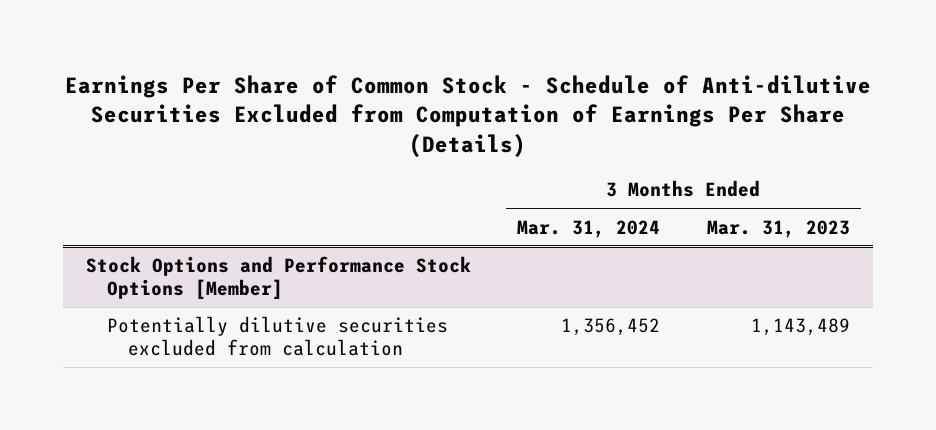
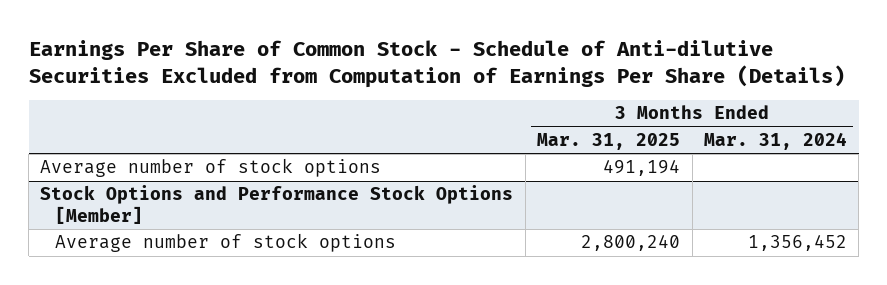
- | 3 Months Ended Mar. 31, 2024 | 3 Months Ended Mar. 31, 2023
+ | 3 Months Ended Mar. 31, 2025 | 3 Months Ended Mar. 31, 2024
+ Average number of stock options | 491,194 |
@ Stock Options and Performance Stock Options [Member]
- Potentially dilutive securities excluded from calculation | 1,356,452 | 1,143,489
+ Average number of stock options | 2,800,240 | 1,356,452

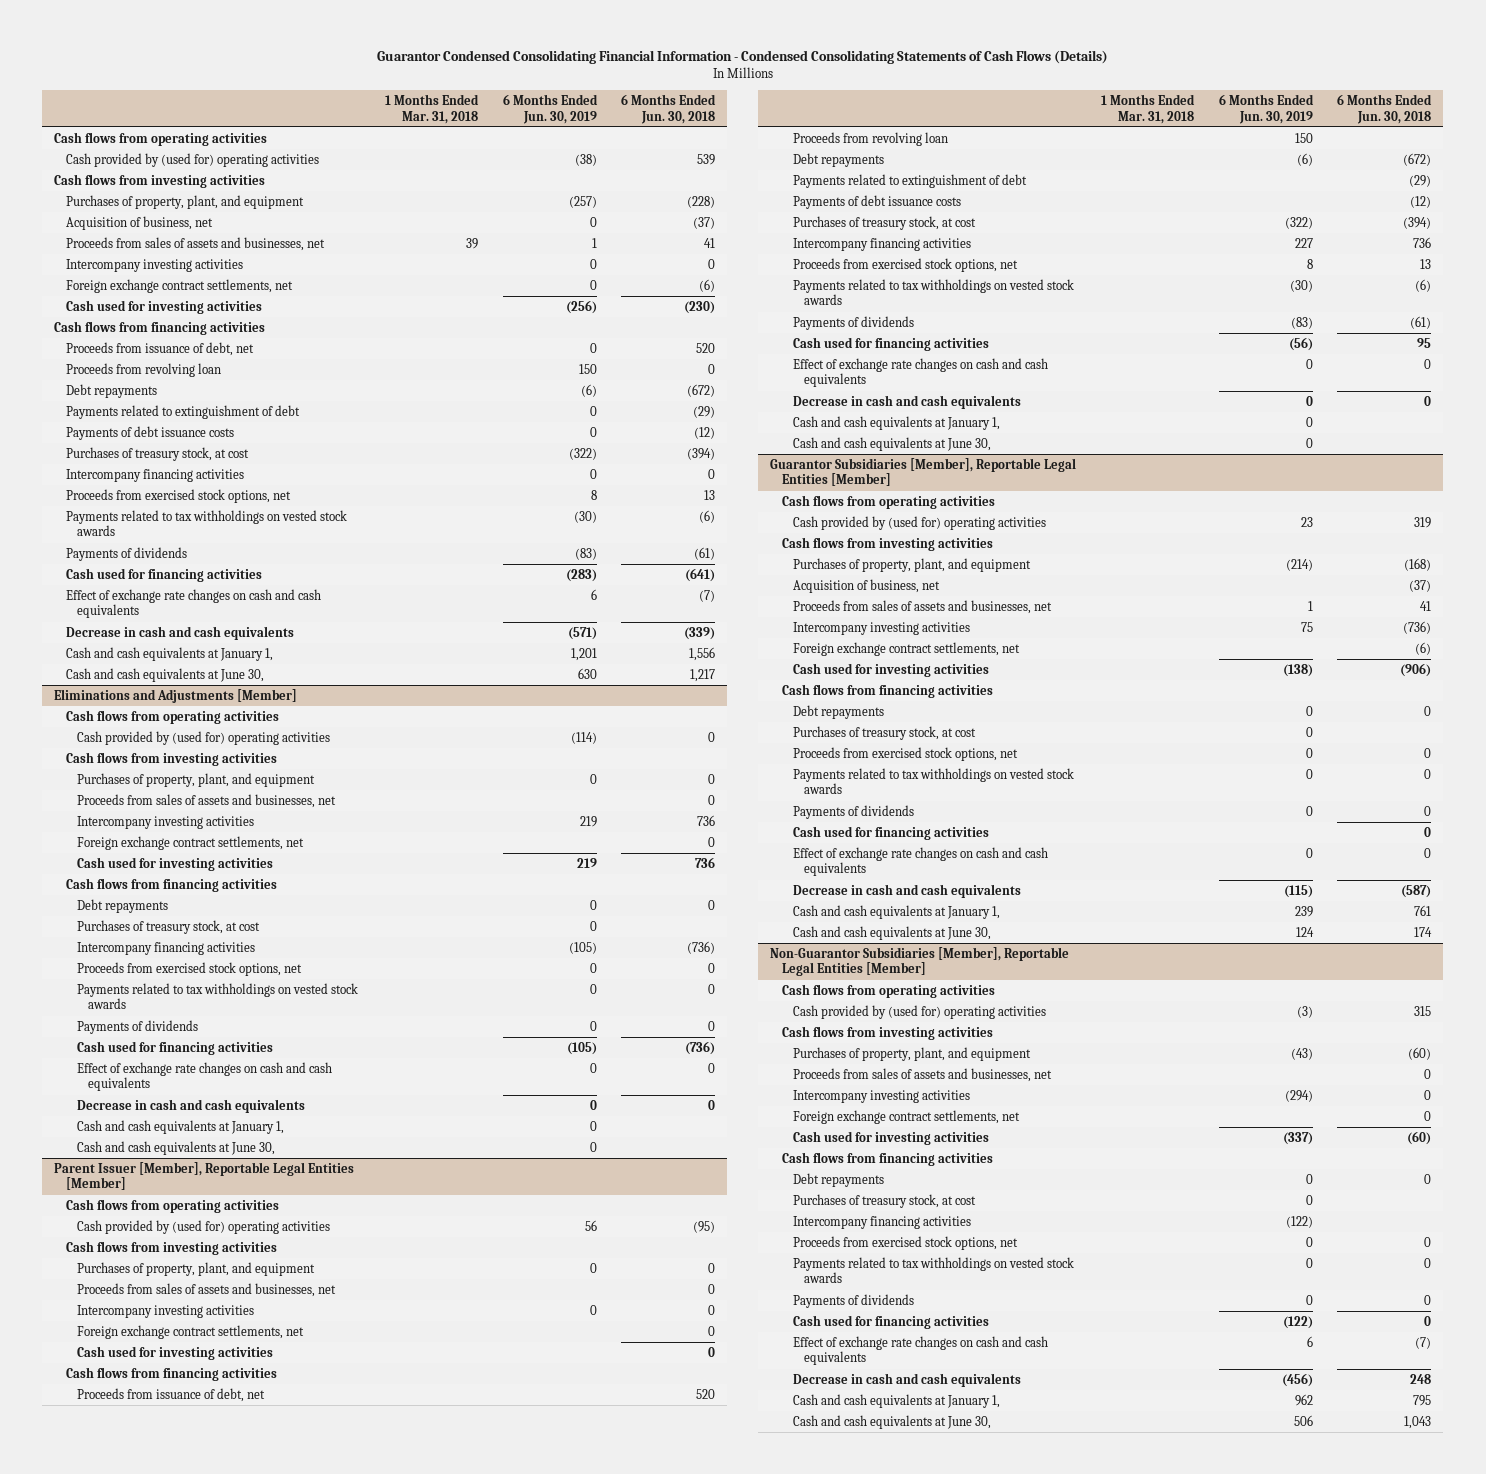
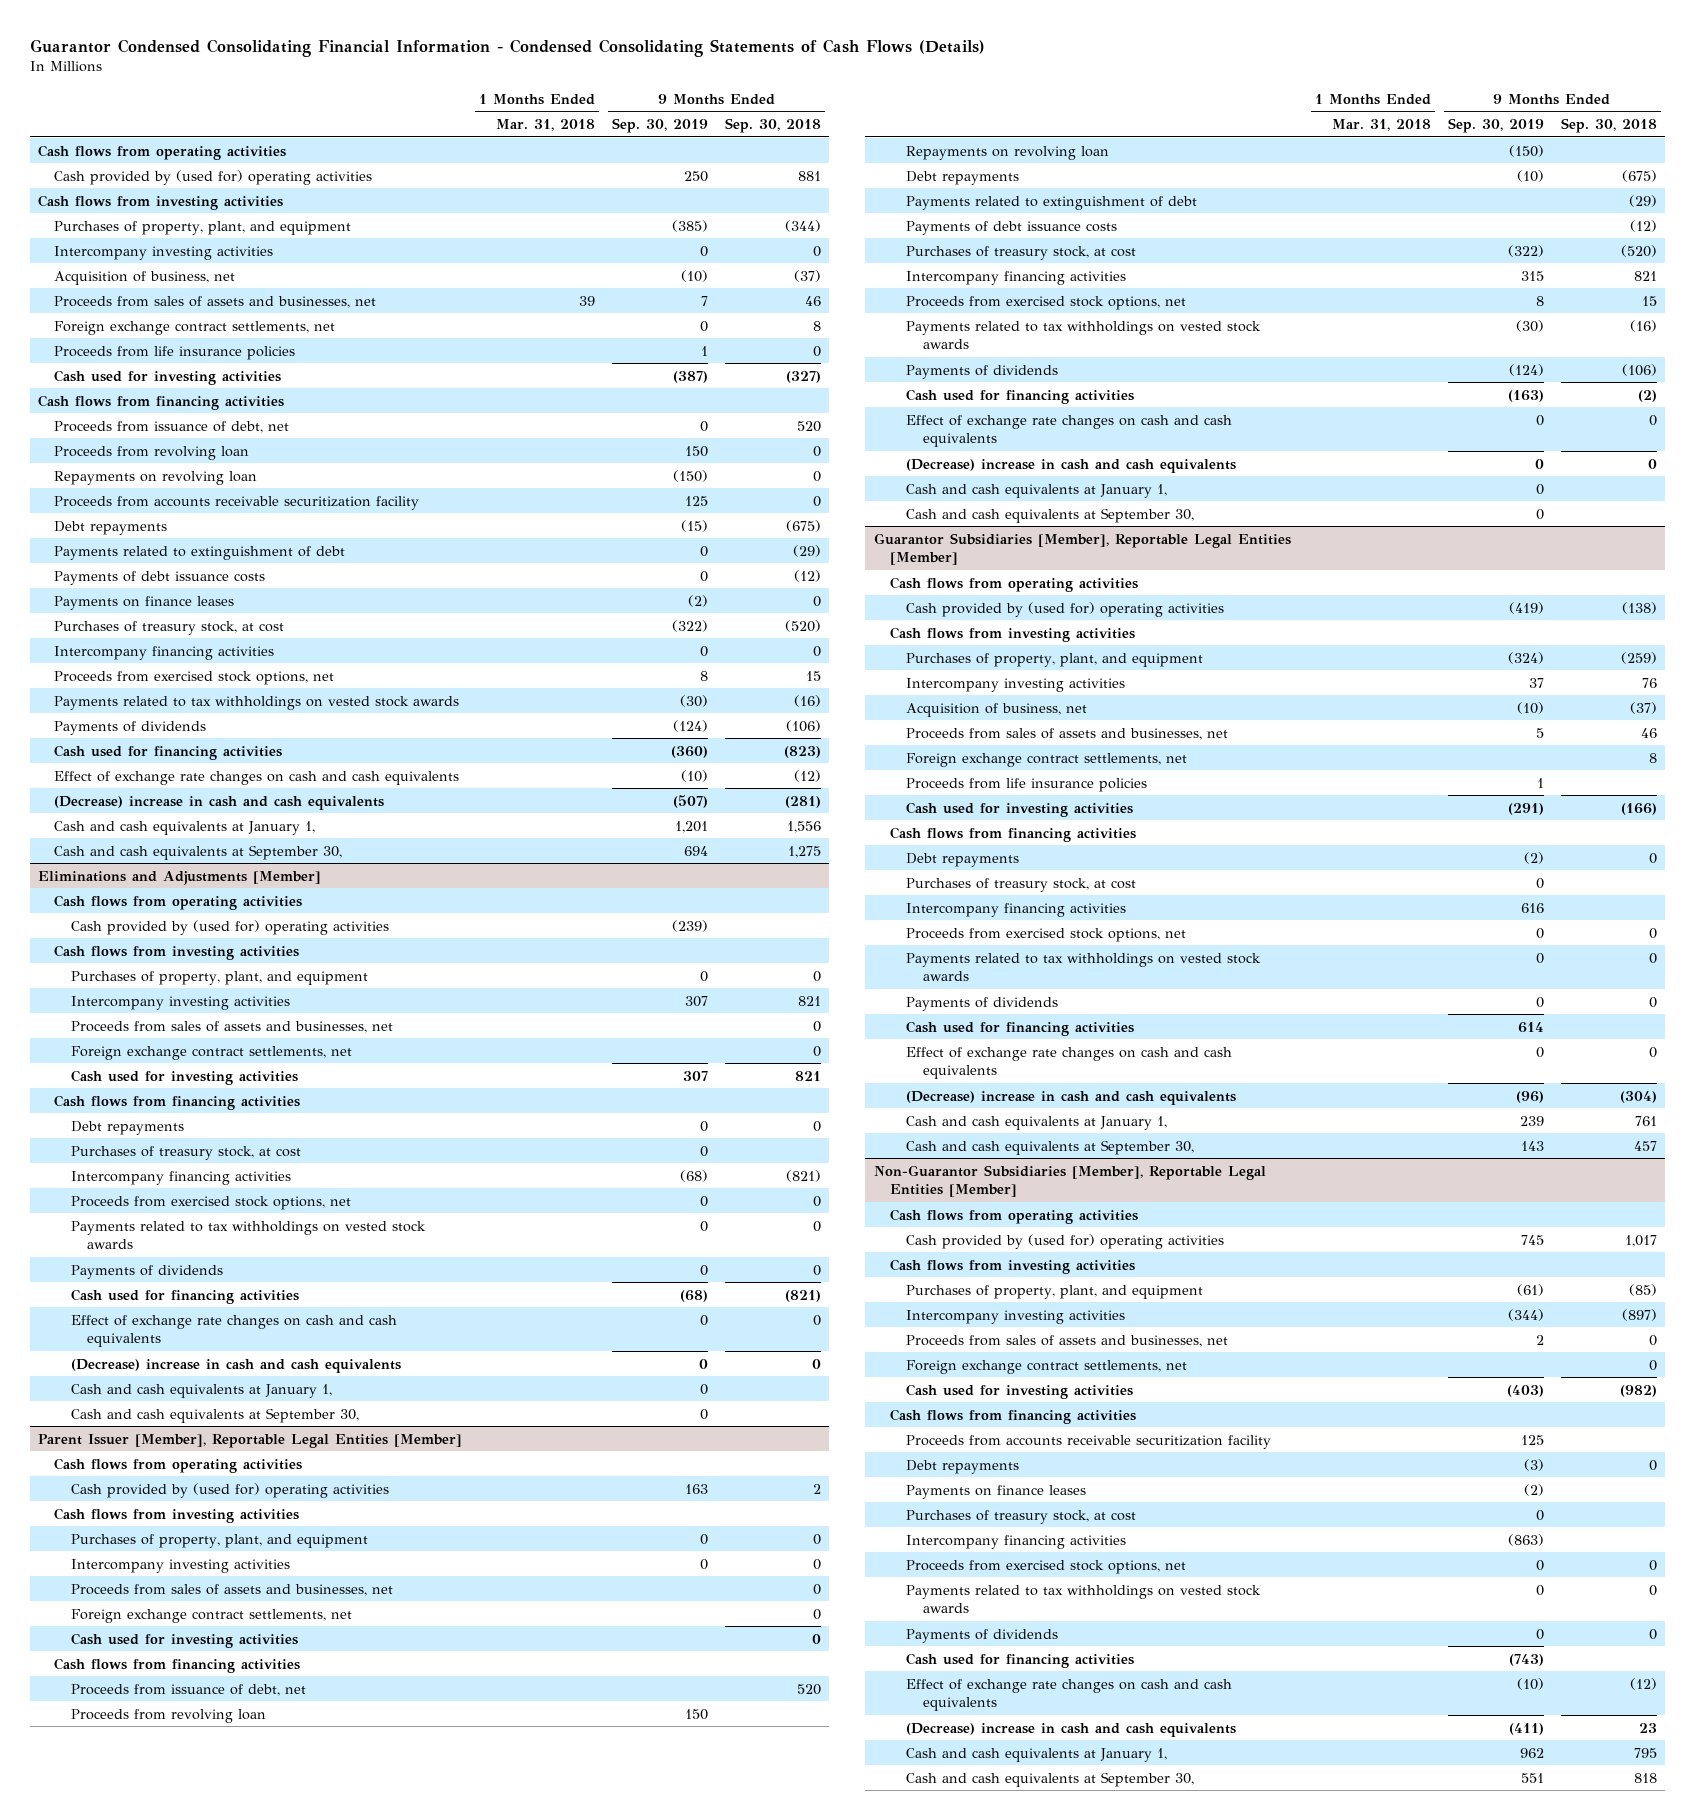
- | 1 Months Ended Mar. 31, 2018 | 6 Months Ended Jun. 30, 2019 | 6 Months Ended Jun. 30, 2018
+ | 1 Months Ended Mar. 31, 2018 | 9 Months Ended Sep. 30, 2019 | 9 Months Ended Sep. 30, 2018
moved up: Intercompany investing activities | | 0 | 0
+ Proceeds from life insurance policies | | 1 | 0
+ Repayments on revolving loan | | (150) | 0
+ Proceeds from accounts receivable securitization facility | | 125 | 0
+ Payments on finance leases | | (2) | 0
- Decrease in cash and cash equivalents | | (571) | (339)
+ (Decrease) increase in cash and cash equivalents | | (507) | (281)
- Cash and cash equivalents at June 30, | | 630 | 1,217
+ Cash and cash equivalents at September 30, | | 694 | 1,275
@ Eliminations and Adjustments [Member]
moved down: Proceeds from sales of assets and businesses, net | | | 0
- Decrease in cash and cash equivalents | | 0 | 0
+ (Decrease) increase in cash and cash equivalents | | 0 | 0
- Cash and cash equivalents at June 30, | | 0 |
+ Cash and cash equivalents at September 30, | | 0 |
@ Parent Issuer [Member], Reportable Legal Entities [Member]
moved down: Proceeds from sales of assets and businesses, net | | | 0
+ Repayments on revolving loan | | (150) |
- Decrease in cash and cash equivalents | | 0 | 0
+ (Decrease) increase in cash and cash equivalents | | 0 | 0
- Cash and cash equivalents at June 30, | | 0 |
+ Cash and cash equivalents at September 30, | | 0 |
@ Guarantor Subsidiaries [Member], Reportable Legal Entities [Member]
moved up: Intercompany investing activities | | 37 | 76
+ Proceeds from life insurance policies | | 1 |
+ Intercompany financing activities | | 616 |
- Decrease in cash and cash equivalents | | (115) | (587)
+ (Decrease) increase in cash and cash equivalents | | (96) | (304)
- Cash and cash equivalents at June 30, | | 124 | 174
+ Cash and cash equivalents at September 30, | | 143 | 457
@ Non-Guarantor Subsidiaries [Member], Reportable Legal Entities [Member]
moved down: Proceeds from sales of assets and businesses, net | | 2 | 0
+ Proceeds from accounts receivable securitization facility | | 125 |
+ Payments on finance leases | | (2) |
- Decrease in cash and cash equivalents | | (456) | 248
+ (Decrease) increase in cash and cash equivalents | | (411) | 23
- Cash and cash equivalents at June 30, | | 506 | 1,043
+ Cash and cash equivalents at September 30, | | 551 | 818

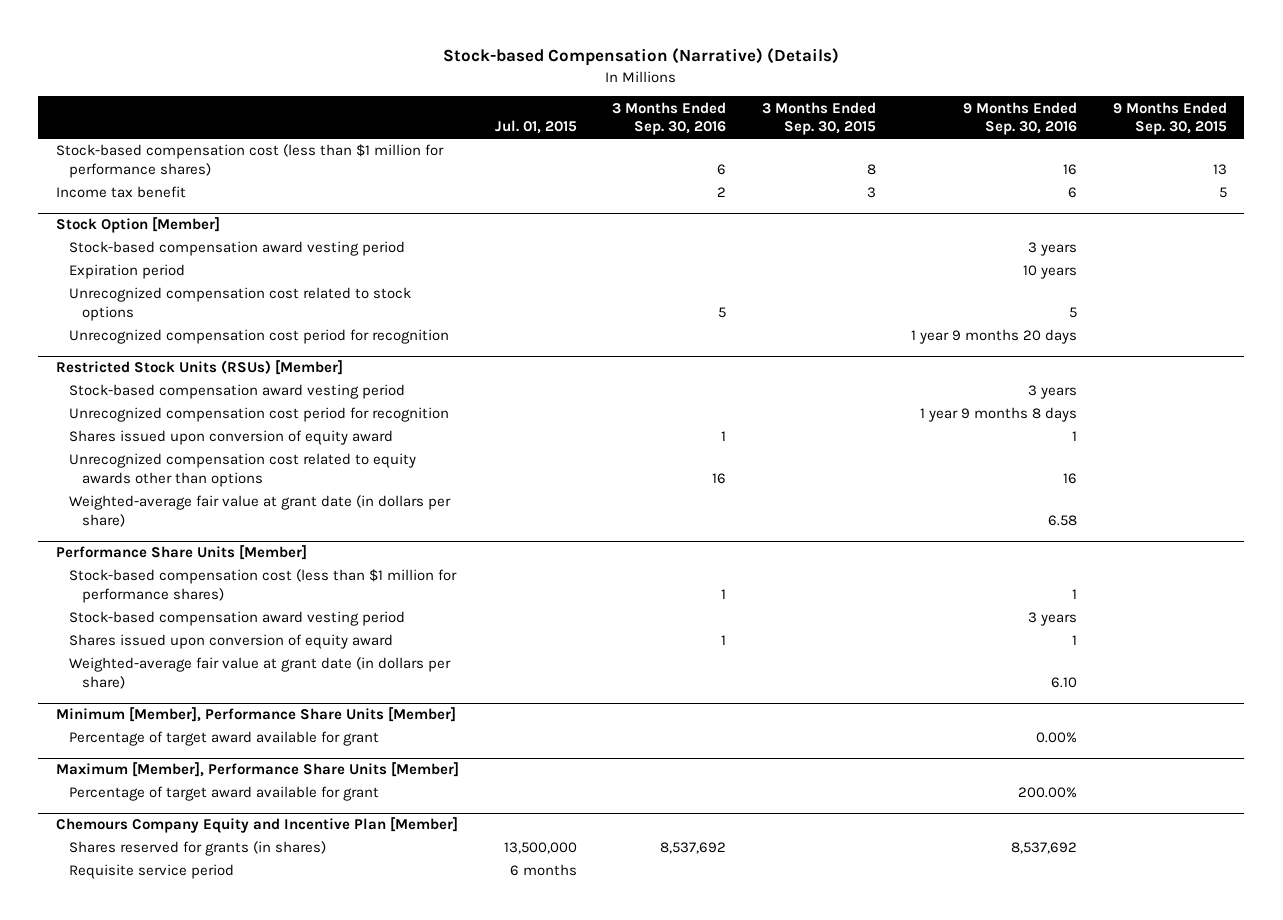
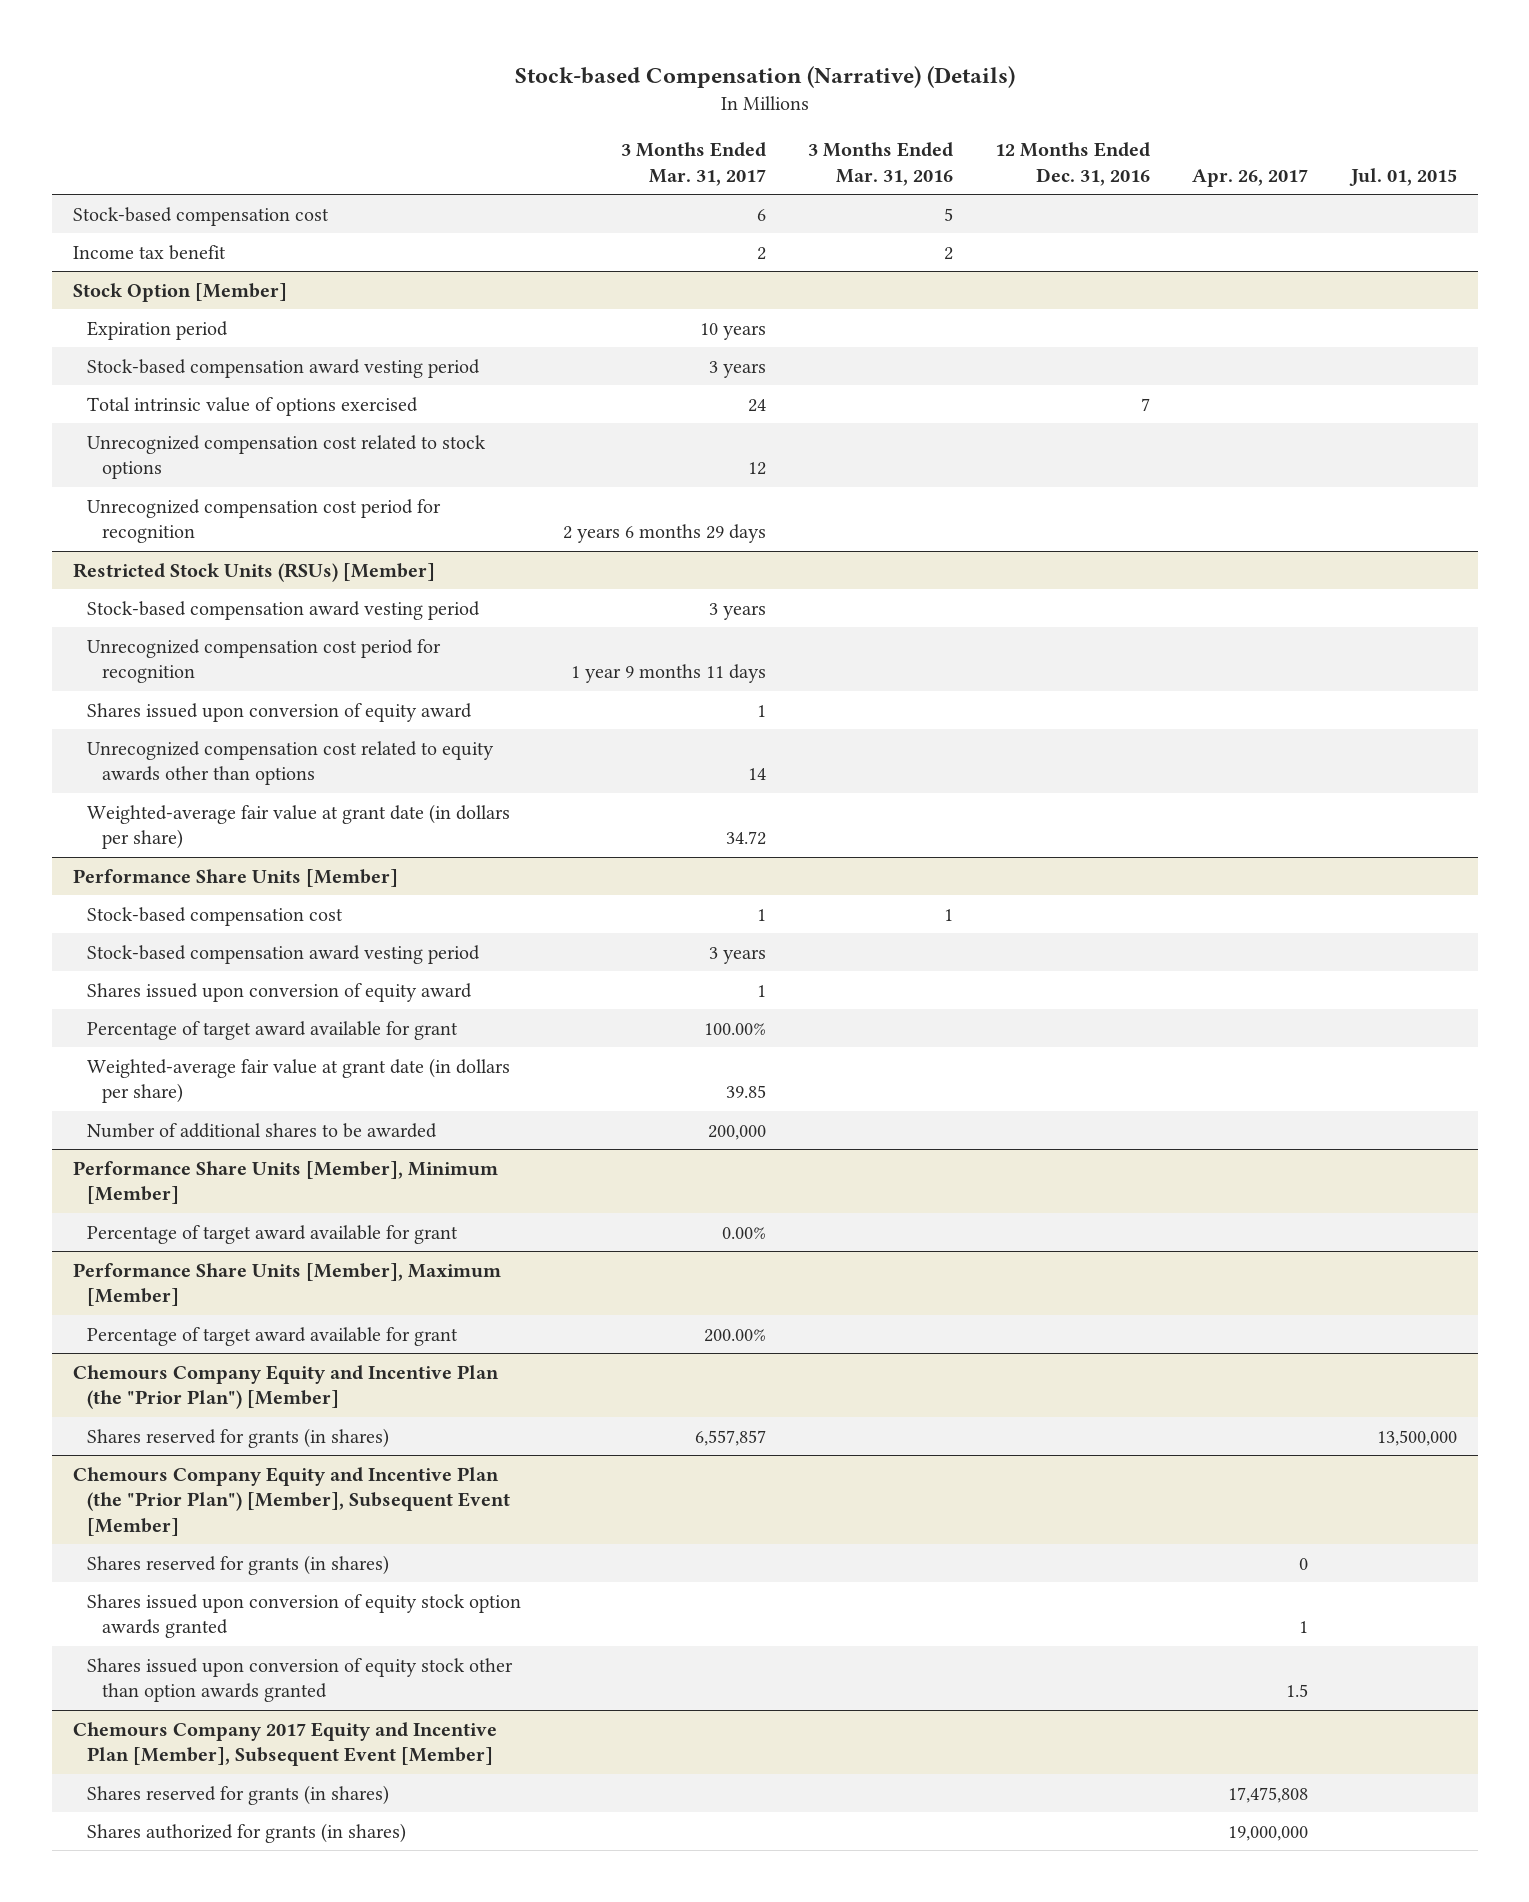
- | Jul. 01, 2015 | 3 Months Ended Sep. 30, 2016 | 3 Months Ended Sep. 30, 2015 | 9 Months Ended Sep. 30, 2016 | 9 Months Ended Sep. 30, 2015
+ | 3 Months Ended Mar. 31, 2017 | 3 Months Ended Mar. 31, 2016 | 12 Months Ended Dec. 31, 2016 | Apr. 26, 2017 | Jul. 01, 2015
- Stock-based compensation cost (less than $1 million for performance shares) | | 6 | 8 | 16 | 13
+ Stock-based compensation cost | 6 | 5 | | |
@ Stock Option [Member]
moved down: Stock-based compensation award vesting period | 3 years | | | |
+ Total intrinsic value of options exercised | 24 | | 7 | |
@ Performance Share Units [Member]
- Stock-based compensation cost (less than $1 million for performance shares) | | 1 | | 1 |
+ Stock-based compensation cost | 1 | 1 | | |
+ Percentage of target award available for grant | 100.00% | | | |
- Minimum [Member], Performance Share Units [Member]
@ Performance Share Units [Member]
+ Number of additional shares to be awarded | 200,000 | | | |
+ Performance Share Units [Member], Minimum [Member]
- Maximum [Member], Performance Share Units [Member]
+ Performance Share Units [Member], Maximum [Member]
- Chemours Company Equity and Incentive Plan [Member]
+ Chemours Company Equity and Incentive Plan (the "Prior Plan") [Member]
- Requisite service period | 6 months | | | |
+ Chemours Company Equity and Incentive Plan (the "Prior Plan") [Member], Subsequent Event [Member]
+ Shares reserved for grants (in shares) | | | | 0 |
+ Shares issued upon conversion of equity stock option awards granted | | | | 1 |
+ Shares issued upon conversion of equity stock other than option awards granted | | | | 1.5 |
+ Chemours Company 2017 Equity and Incentive Plan [Member], Subsequent Event [Member]
+ Shares reserved for grants (in shares) | | | | 17,475,808 |
+ Shares authorized for grants (in shares) | | | | 19,000,000 |

